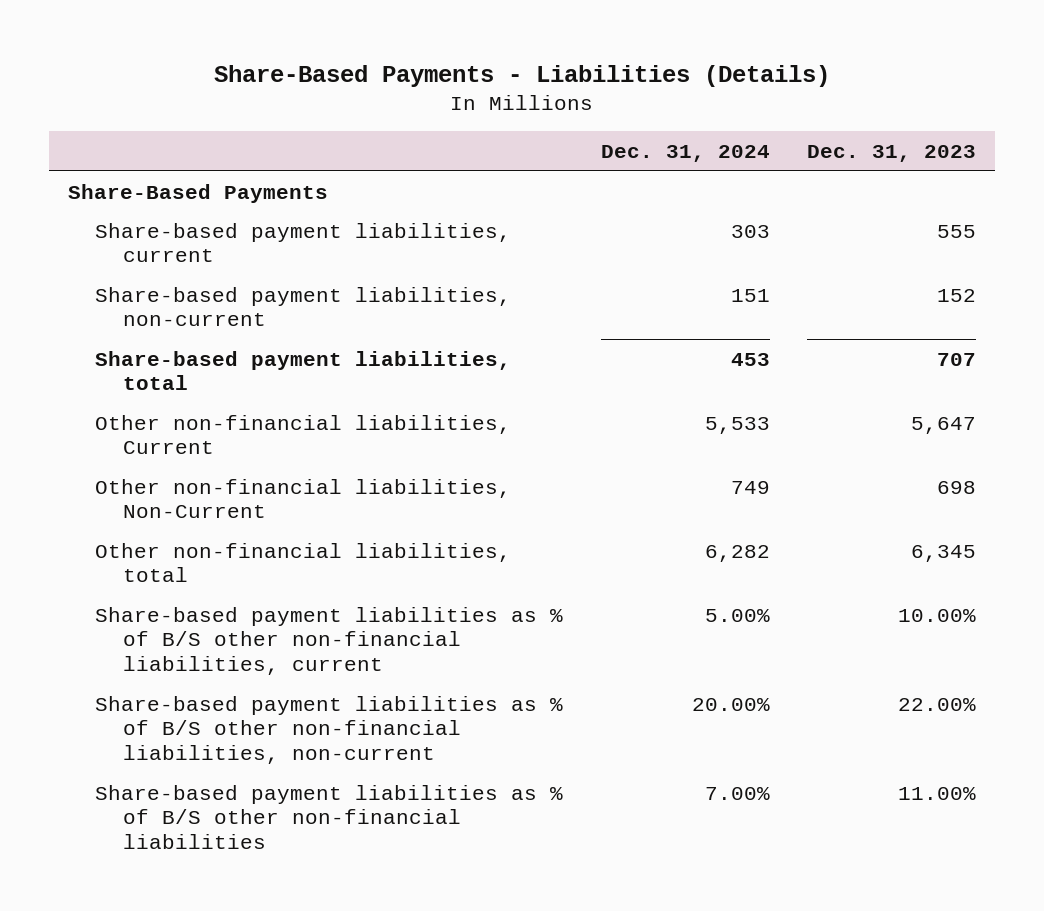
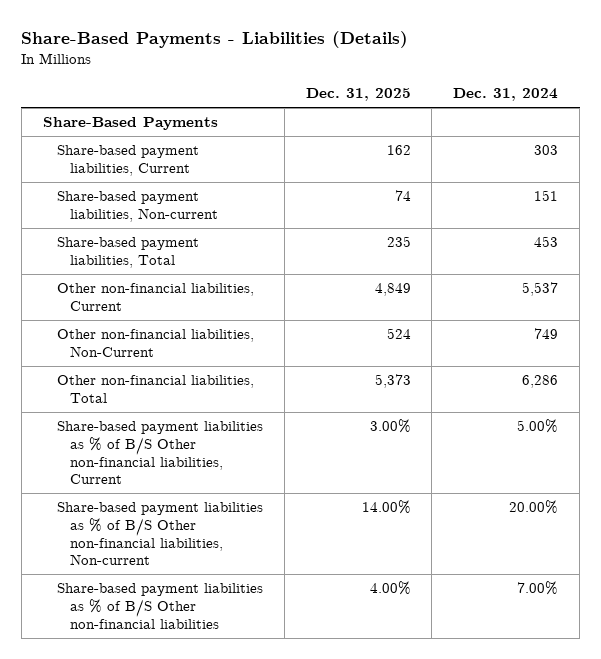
- | Dec. 31, 2024 | Dec. 31, 2023
+ | Dec. 31, 2025 | Dec. 31, 2024
- Share-based payment liabilities, current | 303 | 555
- Share-based payment liabilities, non-current | 151 | 152
- Share-based payment liabilities, total | 453 | 707
- Other non-financial liabilities, Current | 5,533 | 5,647
+ Share-based payment liabilities, Current | 162 | 303
+ Share-based payment liabilities, Non-current | 74 | 151
+ Share-based payment liabilities, Total | 235 | 453
+ Other non-financial liabilities, Current | 4,849 | 5,537
- Other non-financial liabilities, total | 6,282 | 6,345
- Share-based payment liabilities as % of B/S other non-financial liabilities, current | 5.00% | 10.00%
- Share-based payment liabilities as % of B/S other non-financial liabilities, non-current | 20.00% | 22.00%
- Share-based payment liabilities as % of B/S other non-financial liabilities | 7.00% | 11.00%
+ Other non-financial liabilities, Total | 5,373 | 6,286
+ Share-based payment liabilities as % of B/S Other non-financial liabilities, Current | 3.00% | 5.00%
+ Share-based payment liabilities as % of B/S Other non-financial liabilities, Non-current | 14.00% | 20.00%
+ Share-based payment liabilities as % of B/S Other non-financial liabilities | 4.00% | 7.00%

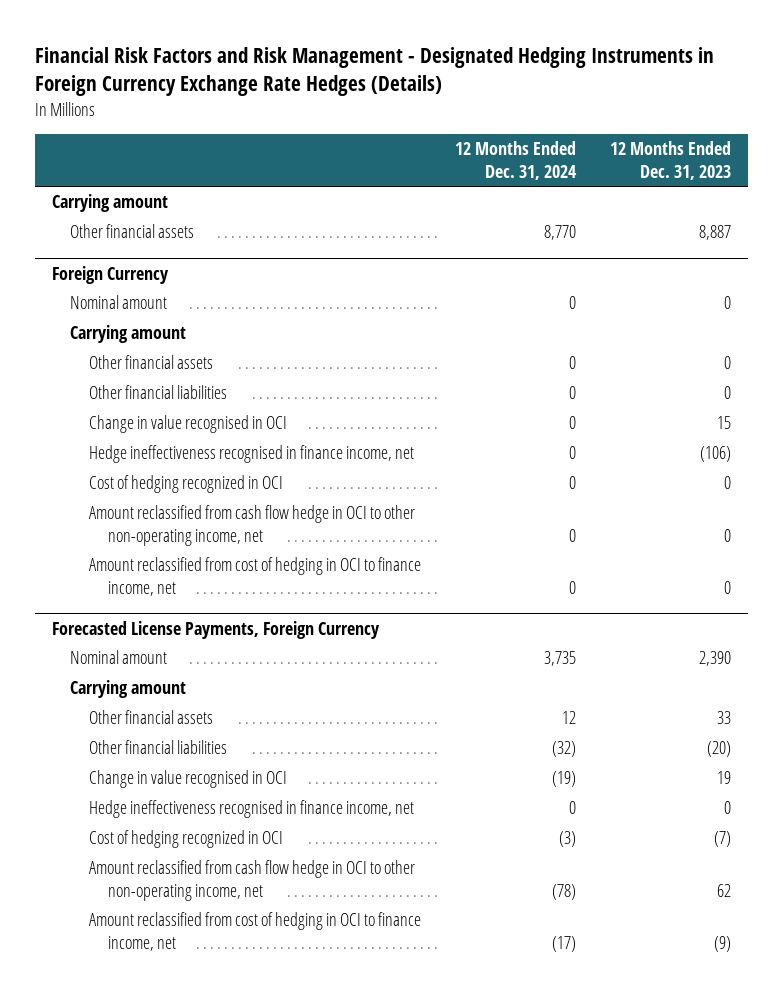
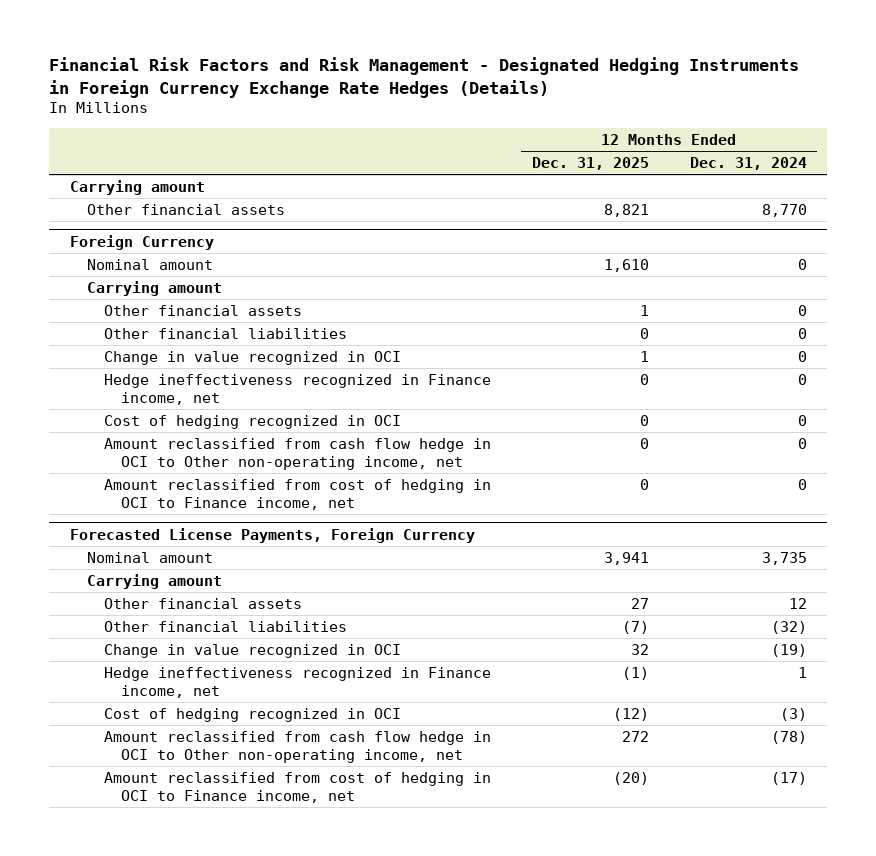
- | 12 Months Ended Dec. 31, 2024 | 12 Months Ended Dec. 31, 2023
+ | 12 Months Ended Dec. 31, 2025 | 12 Months Ended Dec. 31, 2024
@ Foreign Currency
- Change in value recognised in OCI | 0 | 15
- Hedge ineffectiveness recognised in finance income, net | 0 | (106)
+ Change in value recognized in OCI | 1 | 0
+ Hedge ineffectiveness recognized in Finance income, net | 0 | 0
- Amount reclassified from cash flow hedge in OCI to other non-operating income, net | 0 | 0
- Amount reclassified from cost of hedging in OCI to finance income, net | 0 | 0
+ Amount reclassified from cash flow hedge in OCI to Other non-operating income, net | 0 | 0
+ Amount reclassified from cost of hedging in OCI to Finance income, net | 0 | 0
@ Forecasted License Payments, Foreign Currency
- Change in value recognised in OCI | (19) | 19
- Hedge ineffectiveness recognised in finance income, net | 0 | 0
+ Change in value recognized in OCI | 32 | (19)
+ Hedge ineffectiveness recognized in Finance income, net | (1) | 1
- Amount reclassified from cash flow hedge in OCI to other non-operating income, net | (78) | 62
- Amount reclassified from cost of hedging in OCI to finance income, net | (17) | (9)
+ Amount reclassified from cash flow hedge in OCI to Other non-operating income, net | 272 | (78)
+ Amount reclassified from cost of hedging in OCI to Finance income, net | (20) | (17)

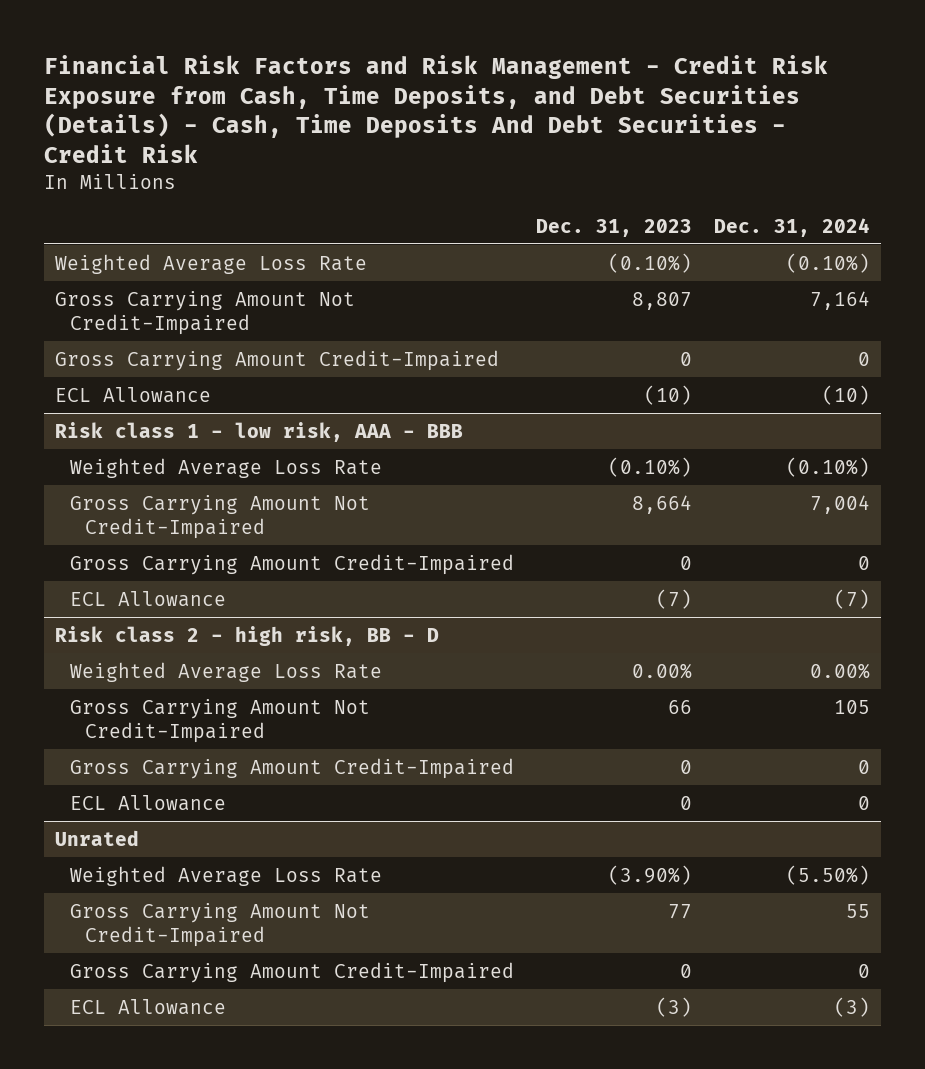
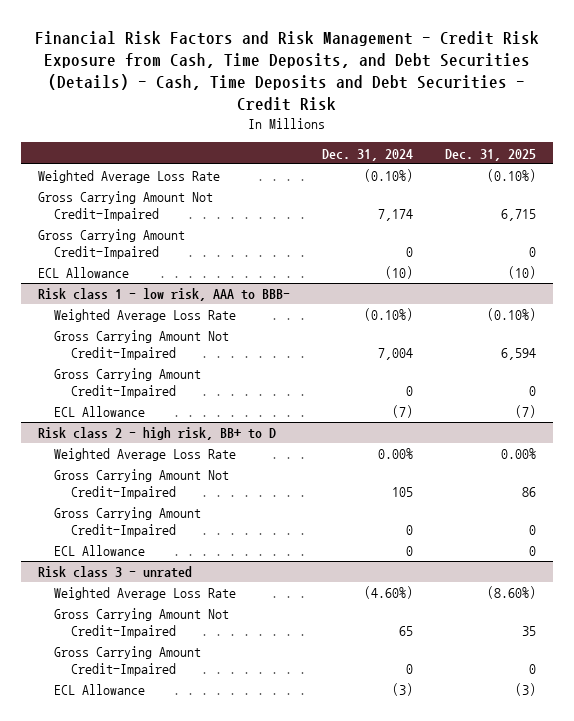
- Financial Risk Factors and Risk Management - Credit Risk Exposure from Cash, Time Deposits, and Debt Securities (Details) - Cash, Time Deposits And Debt Securities - Credit Risk
+ Financial Risk Factors and Risk Management - Credit Risk Exposure from Cash, Time Deposits, and Debt Securities (Details) - Cash, Time Deposits and Debt Securities - Credit Risk
- | Dec. 31, 2023 | Dec. 31, 2024
+ | Dec. 31, 2024 | Dec. 31, 2025
- Gross Carrying Amount Not Credit-Impaired | 8,807 | 7,164
+ Gross Carrying Amount Not Credit-Impaired | 7,174 | 6,715
- Risk class 1 - low risk, AAA - BBB
+ Risk class 1 - low risk, AAA to BBB-
- Risk class 2 - high risk, BB - D
+ Risk class 2 - high risk, BB+ to D
- Unrated
- Weighted Average Loss Rate | (3.90%) | (5.50%)
- Gross Carrying Amount Not Credit-Impaired | 77 | 55
+ Risk class 3 - unrated
+ Weighted Average Loss Rate | (4.60%) | (8.60%)
+ Gross Carrying Amount Not Credit-Impaired | 65 | 35

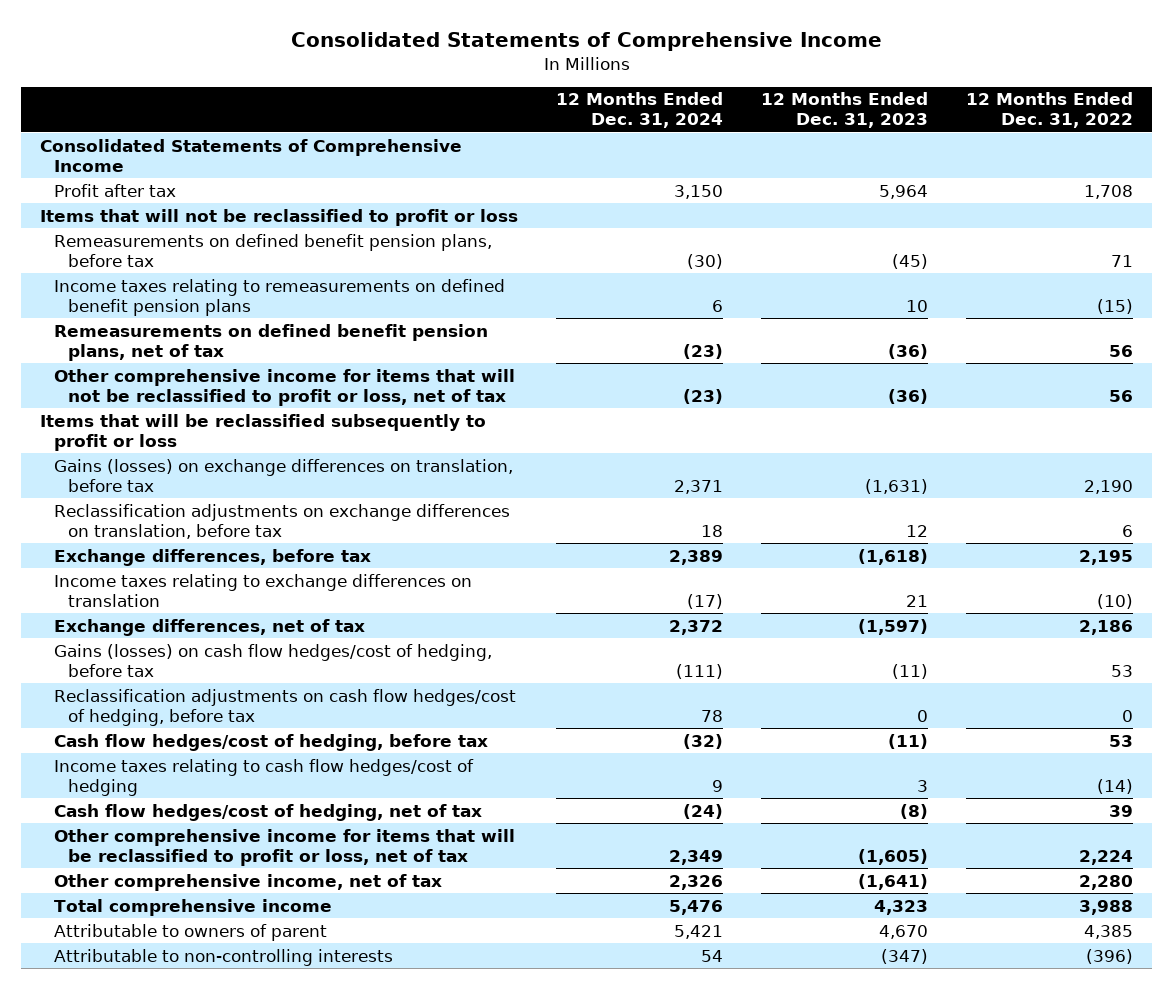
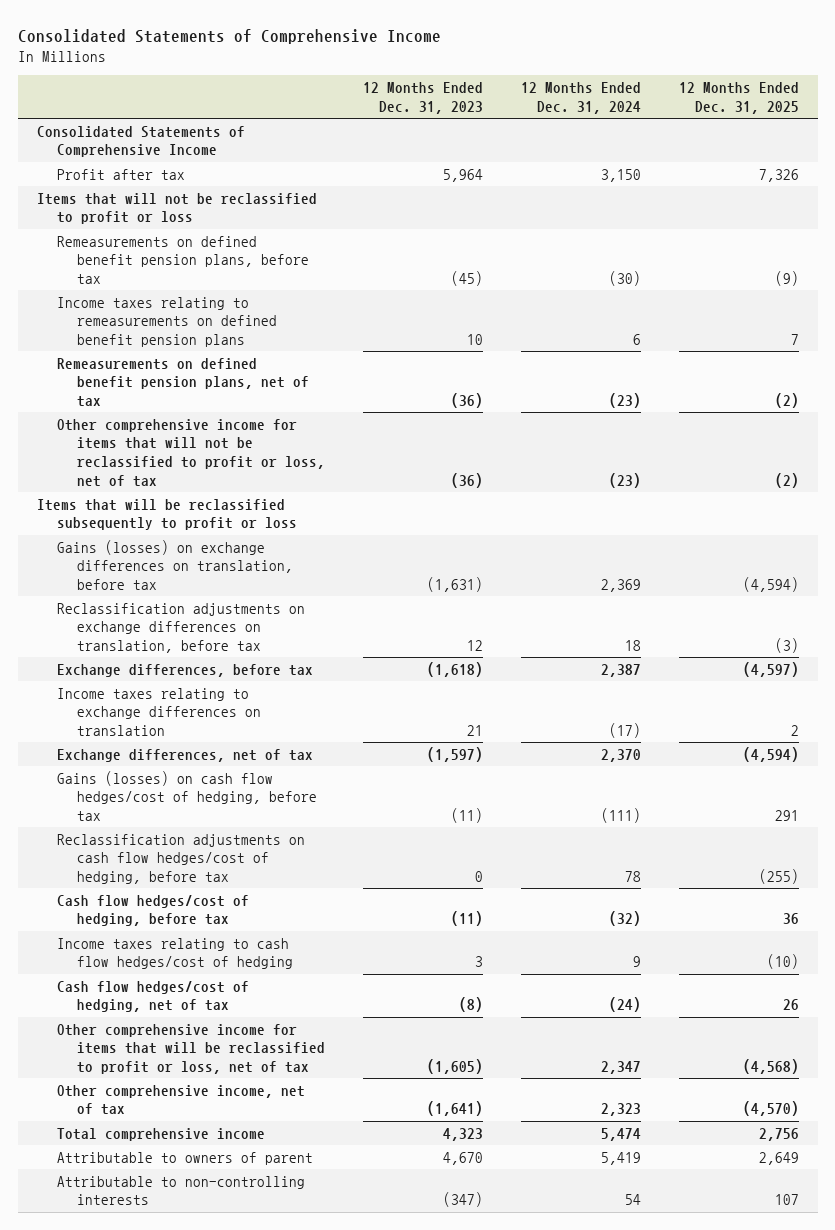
- | 12 Months Ended Dec. 31, 2024 | 12 Months Ended Dec. 31, 2023 | 12 Months Ended Dec. 31, 2022
+ | 12 Months Ended Dec. 31, 2023 | 12 Months Ended Dec. 31, 2024 | 12 Months Ended Dec. 31, 2025
- Gains (losses) on exchange differences on translation, before tax | 2,371 | (1,631) | 2,190
+ Gains (losses) on exchange differences on translation, before tax | (1,631) | 2,369 | (4,594)
- Exchange differences, before tax | 2,389 | (1,618) | 2,195
+ Exchange differences, before tax | (1,618) | 2,387 | (4,597)
- Exchange differences, net of tax | 2,372 | (1,597) | 2,186
+ Exchange differences, net of tax | (1,597) | 2,370 | (4,594)
- Other comprehensive income for items that will be reclassified to profit or loss, net of tax | 2,349 | (1,605) | 2,224
- Other comprehensive income, net of tax | 2,326 | (1,641) | 2,280
- Total comprehensive income | 5,476 | 4,323 | 3,988
- Attributable to owners of parent | 5,421 | 4,670 | 4,385
+ Other comprehensive income for items that will be reclassified to profit or loss, net of tax | (1,605) | 2,347 | (4,568)
+ Other comprehensive income, net of tax | (1,641) | 2,323 | (4,570)
+ Total comprehensive income | 4,323 | 5,474 | 2,756
+ Attributable to owners of parent | 4,670 | 5,419 | 2,649

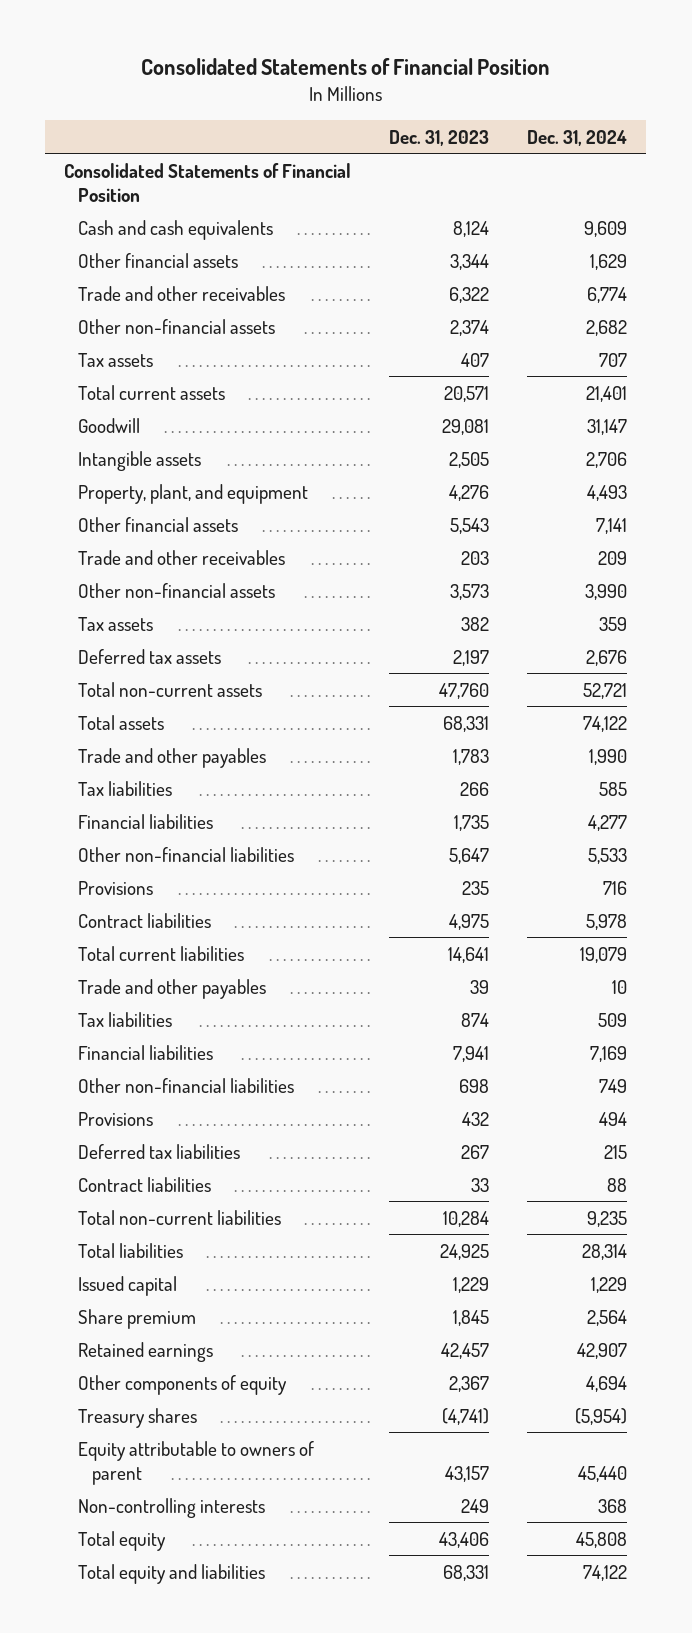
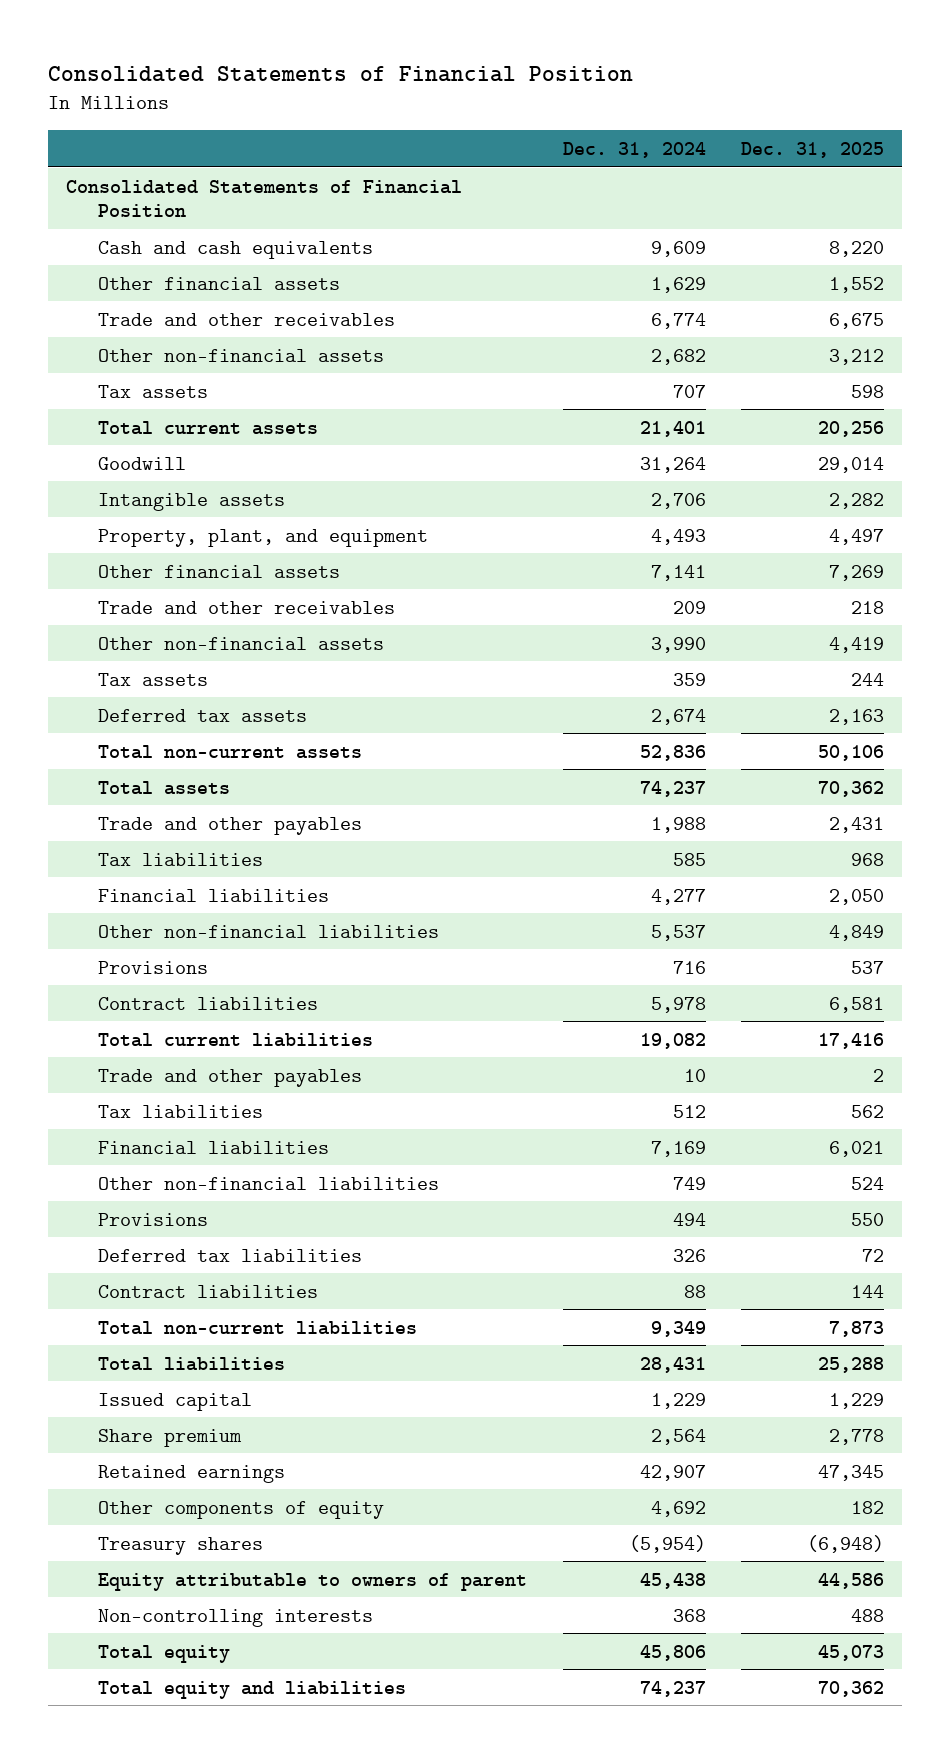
- | Dec. 31, 2023 | Dec. 31, 2024
+ | Dec. 31, 2024 | Dec. 31, 2025
- Goodwill | 29,081 | 31,147
+ Goodwill | 31,264 | 29,014
- Deferred tax assets | 2,197 | 2,676
- Total non-current assets | 47,760 | 52,721
- Total assets | 68,331 | 74,122
- Trade and other payables | 1,783 | 1,990
+ Deferred tax assets | 2,674 | 2,163
+ Total non-current assets | 52,836 | 50,106
+ Total assets | 74,237 | 70,362
+ Trade and other payables | 1,988 | 2,431
- Other non-financial liabilities | 5,647 | 5,533
+ Other non-financial liabilities | 5,537 | 4,849
- Total current liabilities | 14,641 | 19,079
+ Total current liabilities | 19,082 | 17,416
- Tax liabilities | 874 | 509
+ Tax liabilities | 512 | 562
- Deferred tax liabilities | 267 | 215
+ Deferred tax liabilities | 326 | 72
- Total non-current liabilities | 10,284 | 9,235
- Total liabilities | 24,925 | 28,314
+ Total non-current liabilities | 9,349 | 7,873
+ Total liabilities | 28,431 | 25,288
- Other components of equity | 2,367 | 4,694
+ Other components of equity | 4,692 | 182
- Equity attributable to owners of parent | 43,157 | 45,440
+ Equity attributable to owners of parent | 45,438 | 44,586
- Total equity | 43,406 | 45,808
- Total equity and liabilities | 68,331 | 74,122
+ Total equity | 45,806 | 45,073
+ Total equity and liabilities | 74,237 | 70,362

